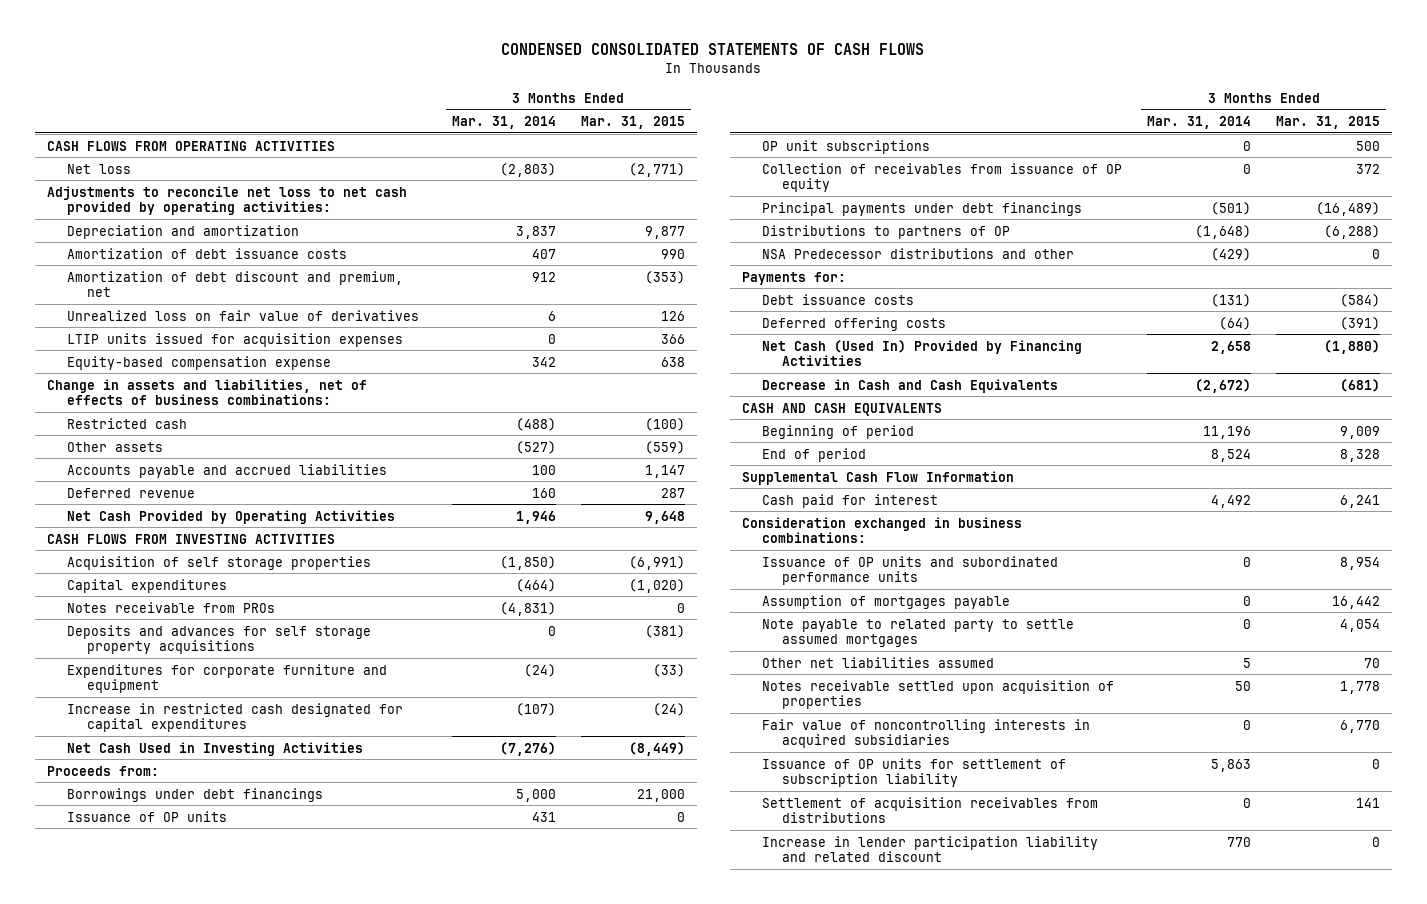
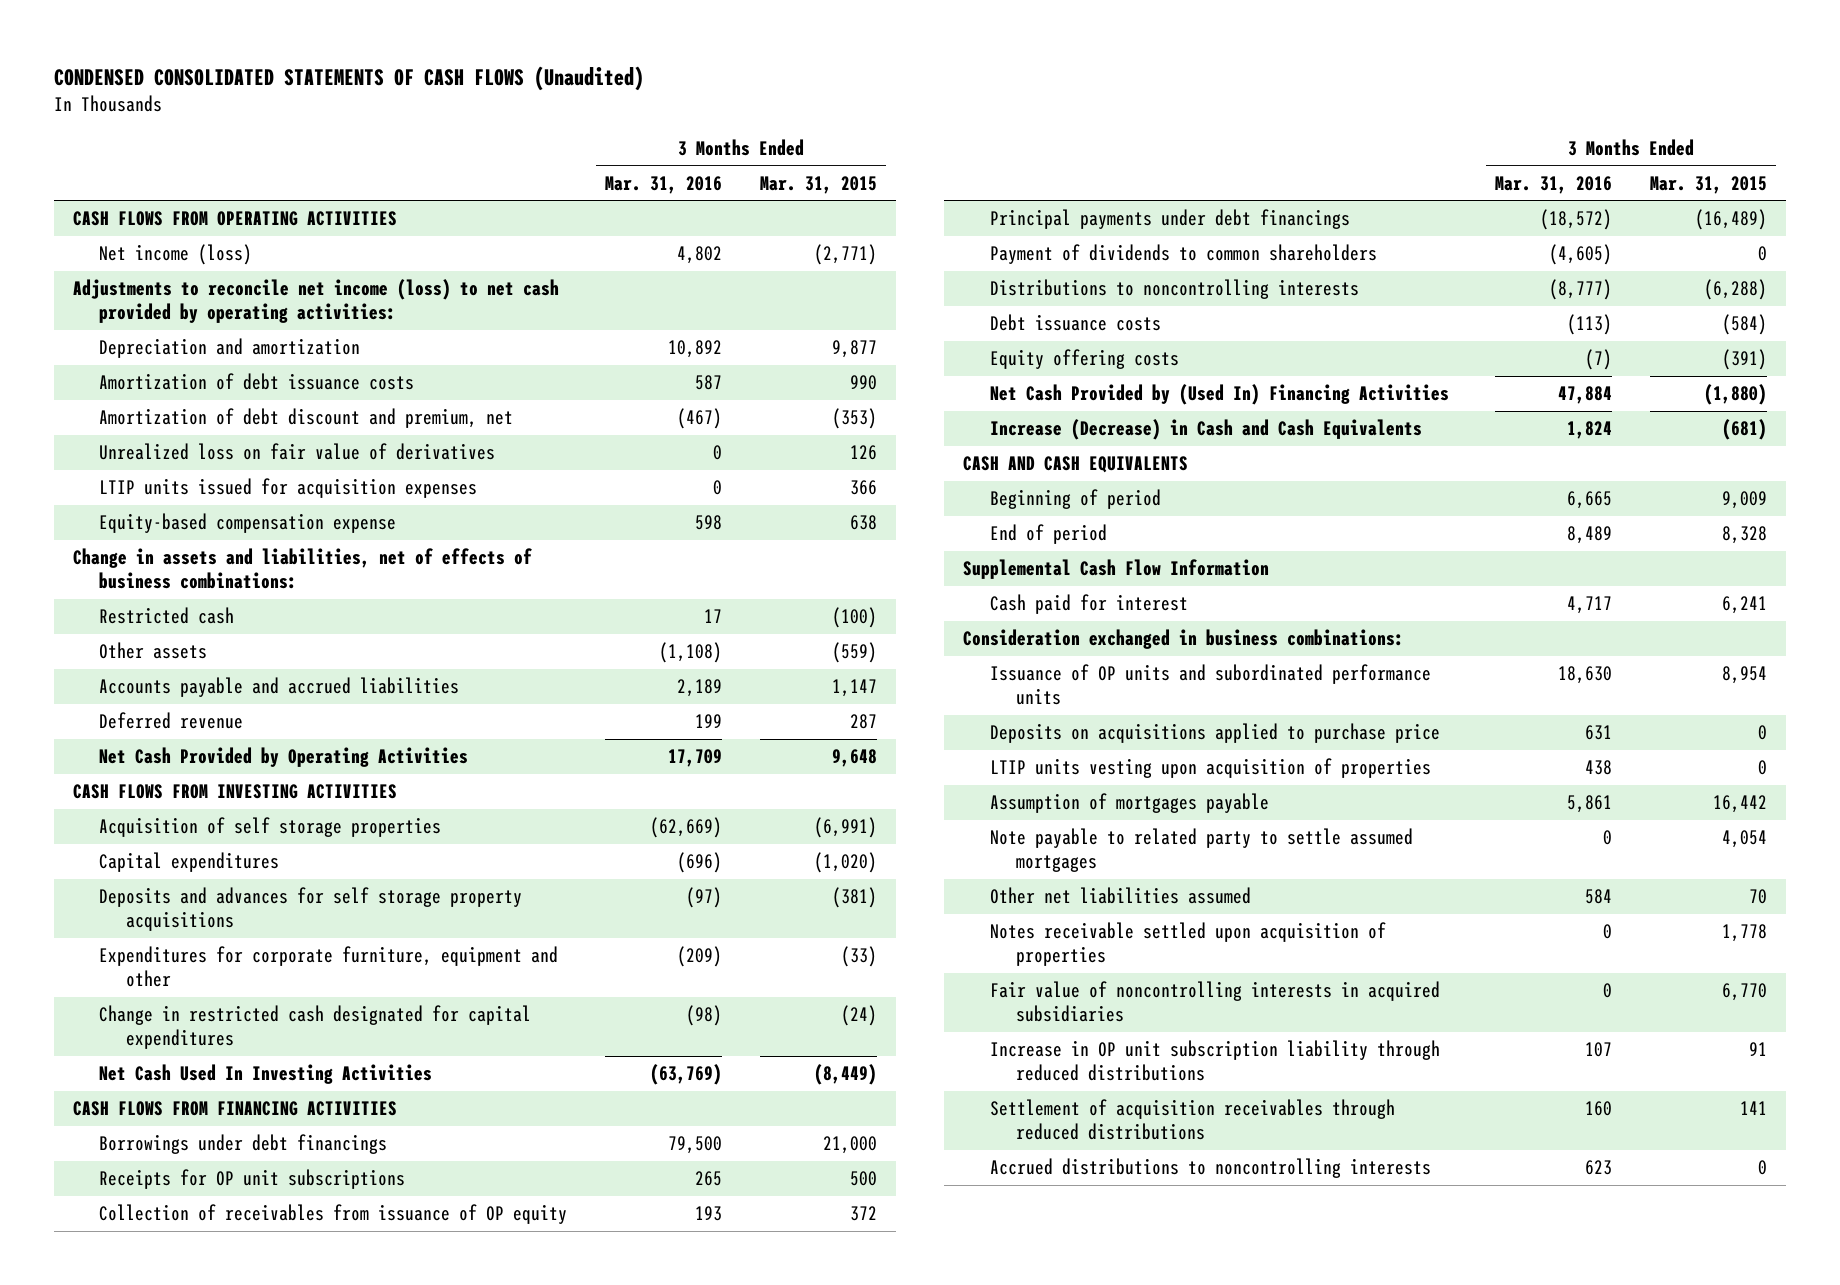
- CONDENSED CONSOLIDATED STATEMENTS OF CASH FLOWS
+ CONDENSED CONSOLIDATED STATEMENTS OF CASH FLOWS (Unaudited)
- | 3 Months Ended Mar. 31, 2014 | 3 Months Ended Mar. 31, 2015
+ | 3 Months Ended Mar. 31, 2016 | 3 Months Ended Mar. 31, 2015
- Net loss | (2,803) | (2,771)
- Adjustments to reconcile net loss to net cash provided by operating activities:
+ Net income (loss) | 4,802 | (2,771)
+ Adjustments to reconcile net income (loss) to net cash provided by operating activities:
- Notes receivable from PROs | (4,831) | 0
- Expenditures for corporate furniture and equipment | (24) | (33)
- Increase in restricted cash designated for capital expenditures | (107) | (24)
- Net Cash Used in Investing Activities | (7,276) | (8,449)
- Proceeds from:
+ Expenditures for corporate furniture, equipment and other | (209) | (33)
+ Change in restricted cash designated for capital expenditures | (98) | (24)
+ Net Cash Used In Investing Activities | (63,769) | (8,449)
+ CASH FLOWS FROM FINANCING ACTIVITIES
- Issuance of OP units | 431 | 0
- OP unit subscriptions | 0 | 500
+ Receipts for OP unit subscriptions | 265 | 500
- Distributions to partners of OP | (1,648) | (6,288)
- NSA Predecessor distributions and other | (429) | 0
- Payments for:
+ Payment of dividends to common shareholders | (4,605) | 0
+ Distributions to noncontrolling interests | (8,777) | (6,288)
- Deferred offering costs | (64) | (391)
- Net Cash (Used In) Provided by Financing Activities | 2,658 | (1,880)
- Decrease in Cash and Cash Equivalents | (2,672) | (681)
+ Equity offering costs | (7) | (391)
+ Net Cash Provided by (Used In) Financing Activities | 47,884 | (1,880)
+ Increase (Decrease) in Cash and Cash Equivalents | 1,824 | (681)
+ Deposits on acquisitions applied to purchase price | 631 | 0
+ LTIP units vesting upon acquisition of properties | 438 | 0
- Issuance of OP units for settlement of subscription liability | 5,863 | 0
- Settlement of acquisition receivables from distributions | 0 | 141
- Increase in lender participation liability and related discount | 770 | 0
+ Increase in OP unit subscription liability through reduced distributions | 107 | 91
+ Settlement of acquisition receivables through reduced distributions | 160 | 141
+ Accrued distributions to noncontrolling interests | 623 | 0

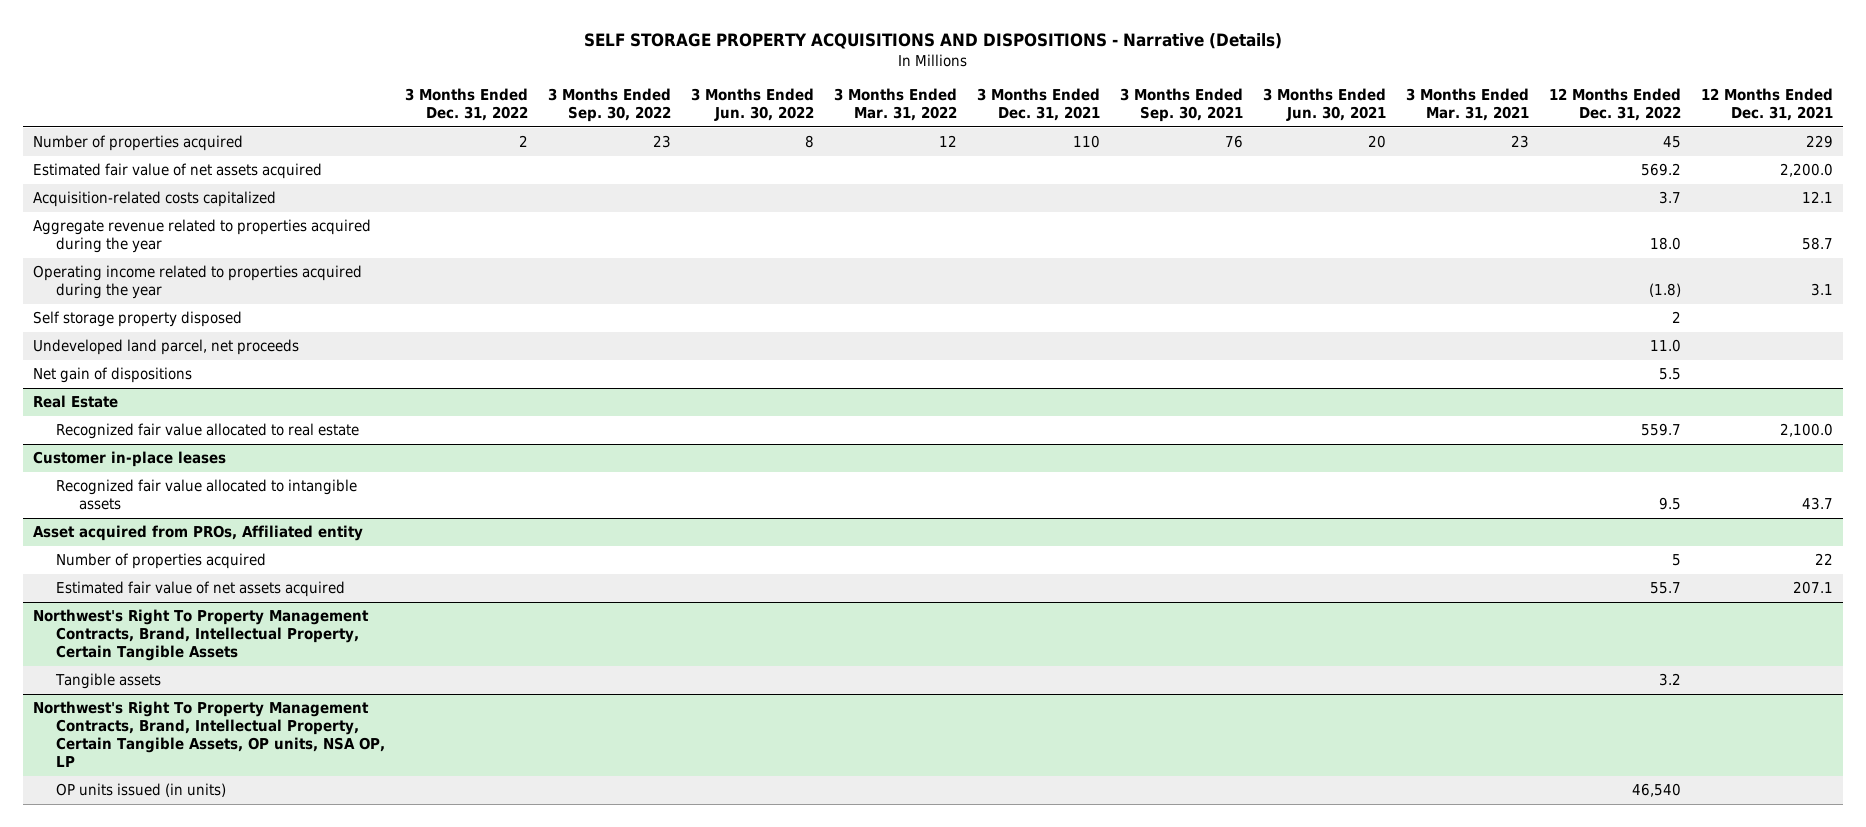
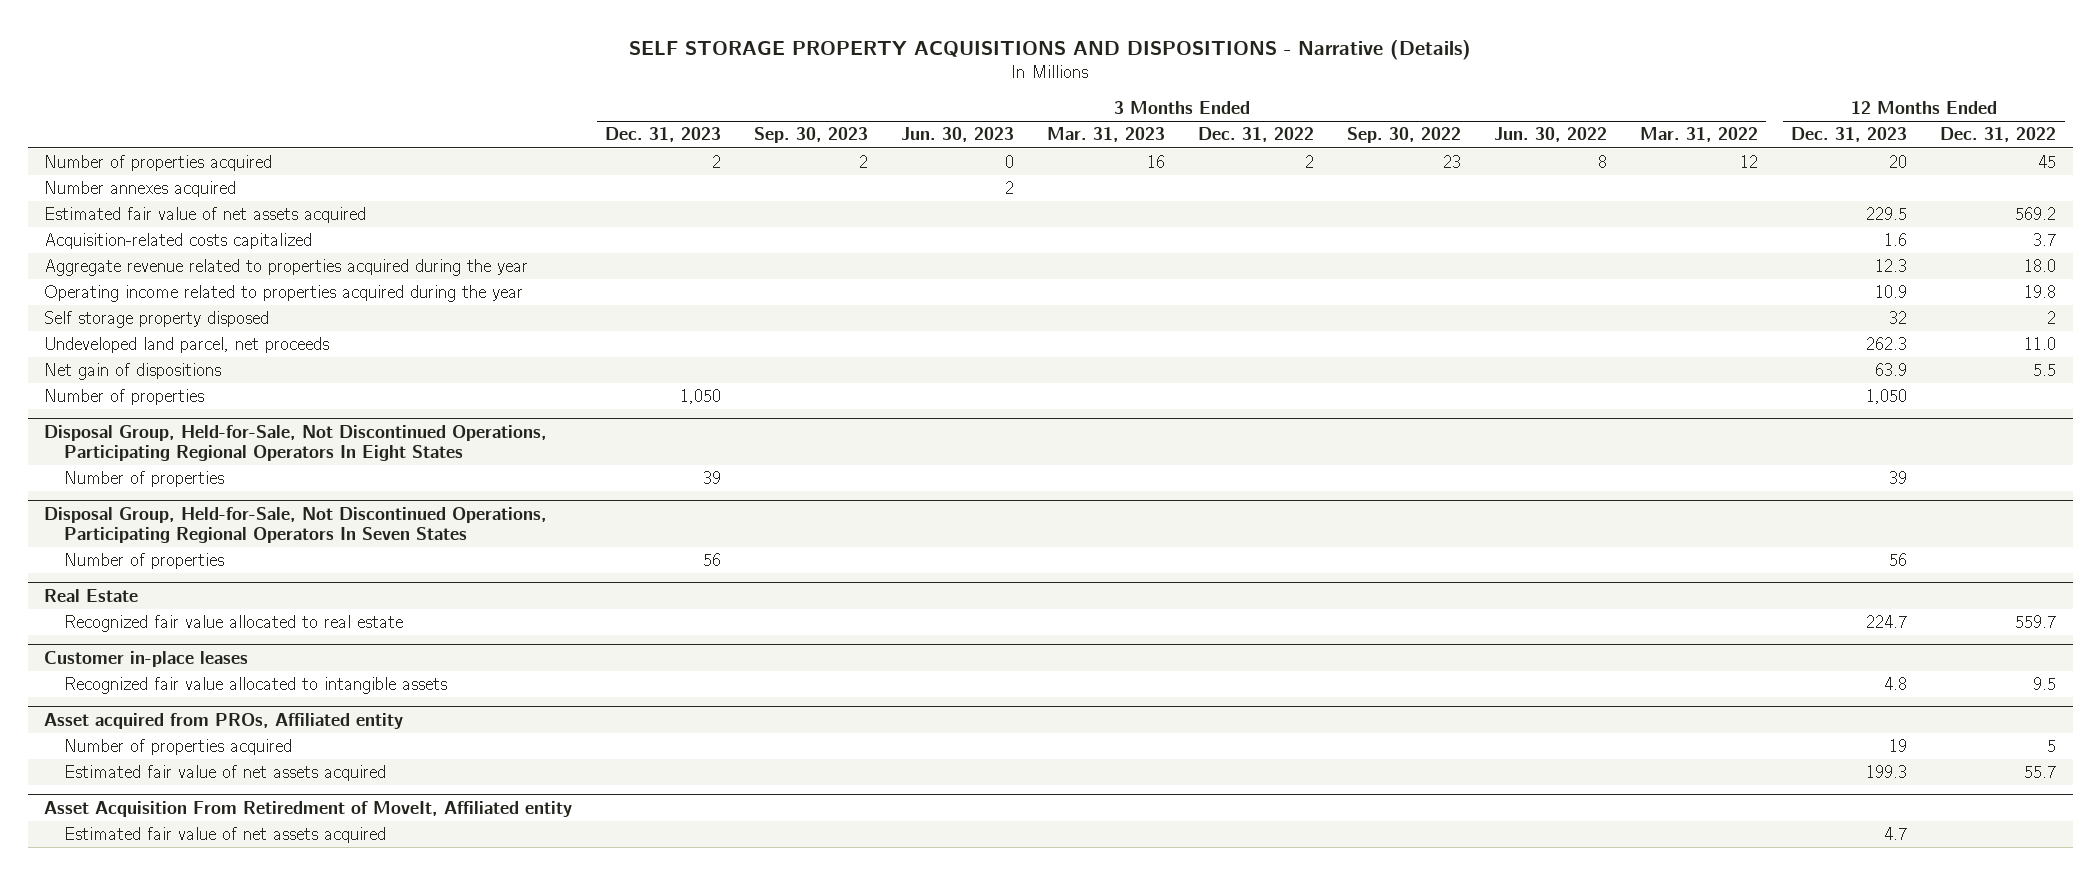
- | 3 Months Ended Dec. 31, 2022 | 3 Months Ended Sep. 30, 2022 | 3 Months Ended Jun. 30, 2022 | 3 Months Ended Mar. 31, 2022 | 3 Months Ended Dec. 31, 2021 | 3 Months Ended Sep. 30, 2021 | 3 Months Ended Jun. 30, 2021 | 3 Months Ended Mar. 31, 2021 | 12 Months Ended Dec. 31, 2022 | 12 Months Ended Dec. 31, 2021
+ | 3 Months Ended Dec. 31, 2023 | 3 Months Ended Sep. 30, 2023 | 3 Months Ended Jun. 30, 2023 | 3 Months Ended Mar. 31, 2023 | 3 Months Ended Dec. 31, 2022 | 3 Months Ended Sep. 30, 2022 | 3 Months Ended Jun. 30, 2022 | 3 Months Ended Mar. 31, 2022 | 12 Months Ended Dec. 31, 2023 | 12 Months Ended Dec. 31, 2022
+ Number annexes acquired | | | 2 | | | | | | |
- Operating income related to properties acquired during the year | | | | | | | | | (1.8) | 3.1
+ Operating income related to properties acquired during the year | | | | | | | | | 10.9 | 19.8
+ Number of properties | 1,050 | | | | | | | | 1,050 |
+ Disposal Group, Held-for-Sale, Not Discontinued Operations, Participating Regional Operators In Eight States
+ Number of properties | 39 | | | | | | | | 39 |
+ Disposal Group, Held-for-Sale, Not Discontinued Operations, Participating Regional Operators In Seven States
+ Number of properties | 56 | | | | | | | | 56 |
- Northwest's Right To Property Management Contracts, Brand, Intellectual Property, Certain Tangible Assets
- Tangible assets | | | | | | | | | 3.2 |
- Northwest's Right To Property Management Contracts, Brand, Intellectual Property, Certain Tangible Assets, OP units, NSA OP, LP
- OP units issued (in units) | | | | | | | | | 46,540 |
+ Asset Acquisition From Retiredment of MoveIt, Affiliated entity
+ Estimated fair value of net assets acquired | | | | | | | | | 4.7 |

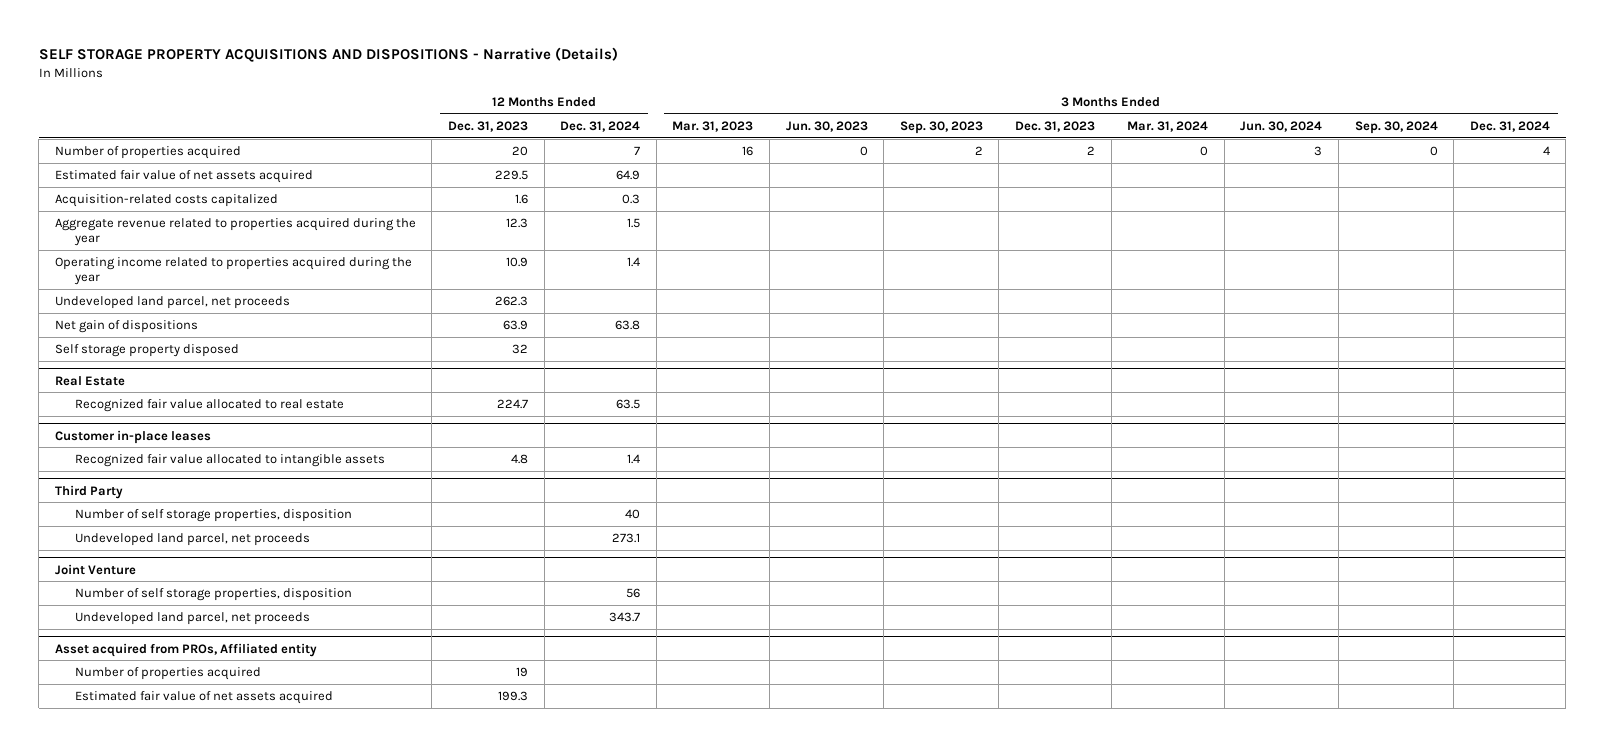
- | 3 Months Ended Dec. 31, 2023 | 3 Months Ended Sep. 30, 2023 | 3 Months Ended Jun. 30, 2023 | 3 Months Ended Mar. 31, 2023 | 3 Months Ended Dec. 31, 2022 | 3 Months Ended Sep. 30, 2022 | 3 Months Ended Jun. 30, 2022 | 3 Months Ended Mar. 31, 2022 | 12 Months Ended Dec. 31, 2023 | 12 Months Ended Dec. 31, 2022
+ | 12 Months Ended Dec. 31, 2023 | 12 Months Ended Dec. 31, 2024 | 3 Months Ended Mar. 31, 2023 | 3 Months Ended Jun. 30, 2023 | 3 Months Ended Sep. 30, 2023 | 3 Months Ended Dec. 31, 2023 | 3 Months Ended Mar. 31, 2024 | 3 Months Ended Jun. 30, 2024 | 3 Months Ended Sep. 30, 2024 | 3 Months Ended Dec. 31, 2024
- Number annexes acquired | | | 2 | | | | | | |
- Number of properties | 1,050 | | | | | | | | 1,050 |
- Disposal Group, Held-for-Sale, Not Discontinued Operations, Participating Regional Operators In Eight States
- Number of properties | 39 | | | | | | | | 39 |
- Disposal Group, Held-for-Sale, Not Discontinued Operations, Participating Regional Operators In Seven States
- Number of properties | 56 | | | | | | | | 56 |
moved down: Self storage property disposed | 32 | | | | | | | | |
+ Third Party
+ Number of self storage properties, disposition | | 40 | | | | | | | |
+ Undeveloped land parcel, net proceeds | | 273.1 | | | | | | | |
+ Joint Venture
+ Number of self storage properties, disposition | | 56 | | | | | | | |
+ Undeveloped land parcel, net proceeds | | 343.7 | | | | | | | |
- Asset Acquisition From Retiredment of MoveIt, Affiliated entity
- Estimated fair value of net assets acquired | | | | | | | | | 4.7 |

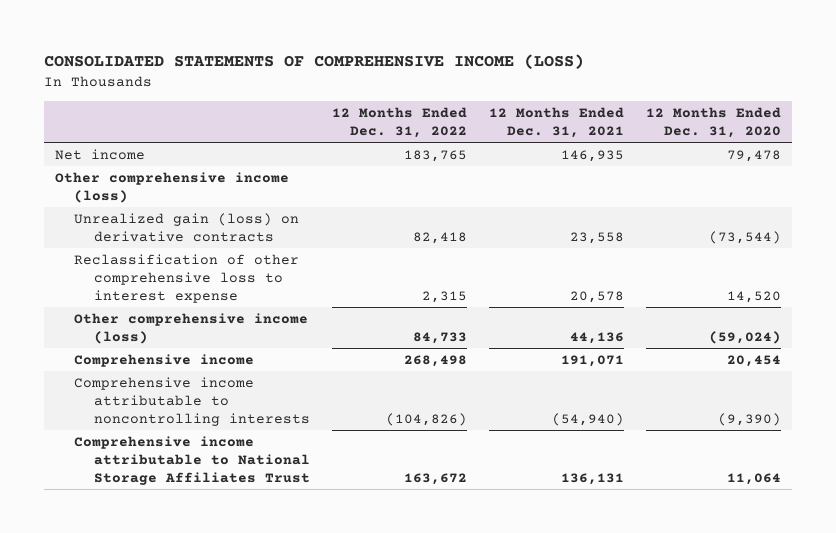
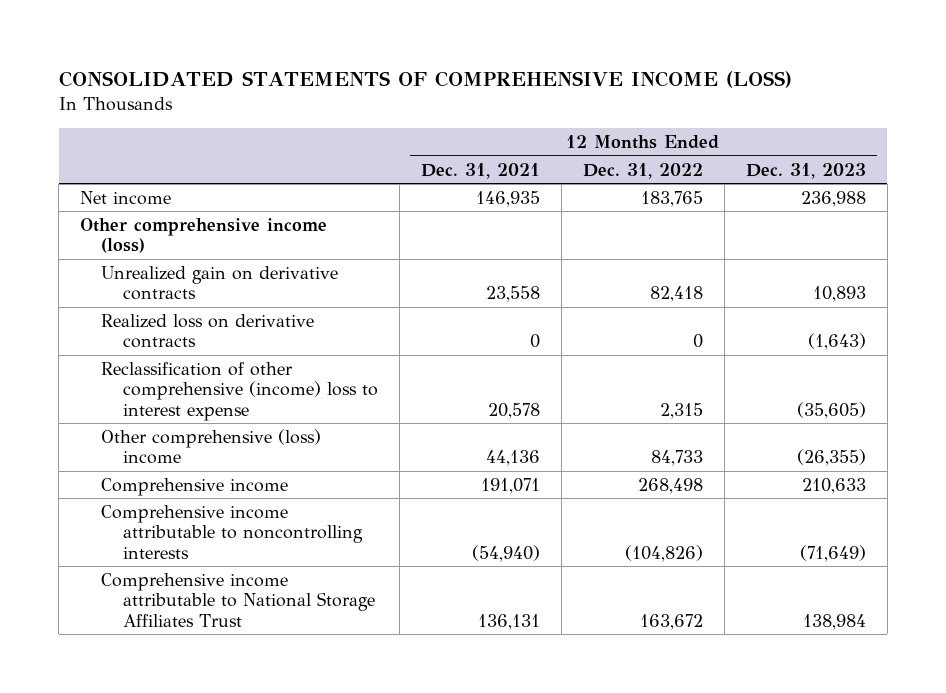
- | 12 Months Ended Dec. 31, 2022 | 12 Months Ended Dec. 31, 2021 | 12 Months Ended Dec. 31, 2020
+ | 12 Months Ended Dec. 31, 2021 | 12 Months Ended Dec. 31, 2022 | 12 Months Ended Dec. 31, 2023
- Unrealized gain (loss) on derivative contracts | 82,418 | 23,558 | (73,544)
- Reclassification of other comprehensive loss to interest expense | 2,315 | 20,578 | 14,520
- Other comprehensive income (loss) | 84,733 | 44,136 | (59,024)
+ Unrealized gain on derivative contracts | 23,558 | 82,418 | 10,893
+ Realized loss on derivative contracts | 0 | 0 | (1,643)
+ Reclassification of other comprehensive (income) loss to interest expense | 20,578 | 2,315 | (35,605)
+ Other comprehensive (loss) income | 44,136 | 84,733 | (26,355)

